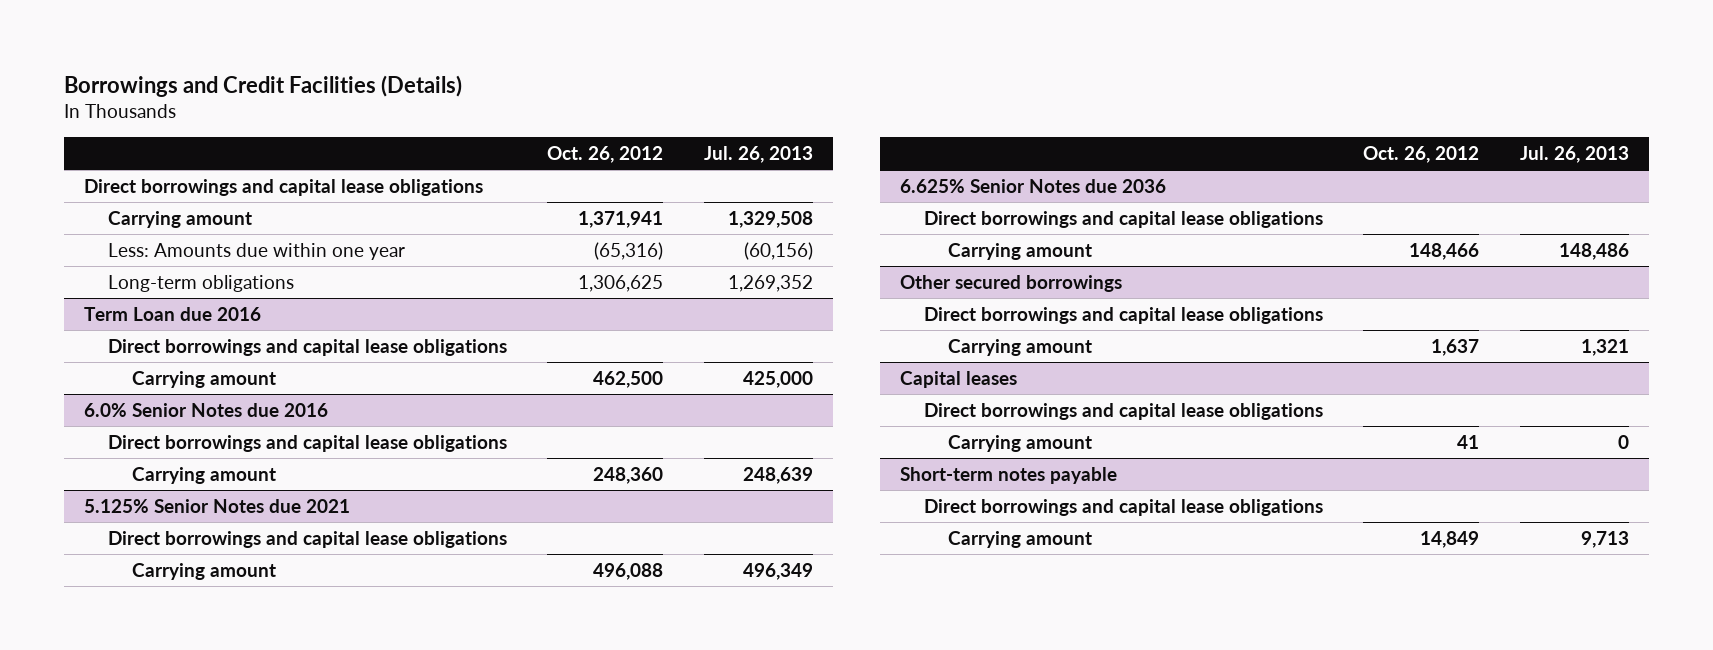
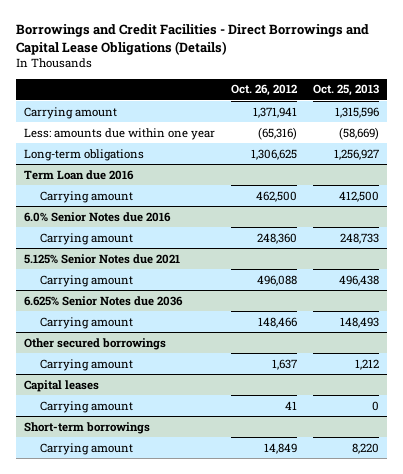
- Borrowings and Credit Facilities (Details)
+ Borrowings and Credit Facilities - Direct Borrowings and Capital Lease Obligations (Details)
- | Oct. 26, 2012 | Jul. 26, 2013
+ | Oct. 26, 2012 | Oct. 25, 2013
- Direct borrowings and capital lease obligations
- Less: Amounts due within one year | (65,316) | (60,156)
+ Less: amounts due within one year | (65,316) | (58,669)
@ Term Loan due 2016
- Direct borrowings and capital lease obligations
@ 6.0% Senior Notes due 2016
- Direct borrowings and capital lease obligations
@ 5.125% Senior Notes due 2021
- Direct borrowings and capital lease obligations
@ 6.625% Senior Notes due 2036
- Direct borrowings and capital lease obligations
@ Other secured borrowings
- Direct borrowings and capital lease obligations
@ Capital leases
- Direct borrowings and capital lease obligations
- Short-term notes payable
- Direct borrowings and capital lease obligations
+ Short-term borrowings

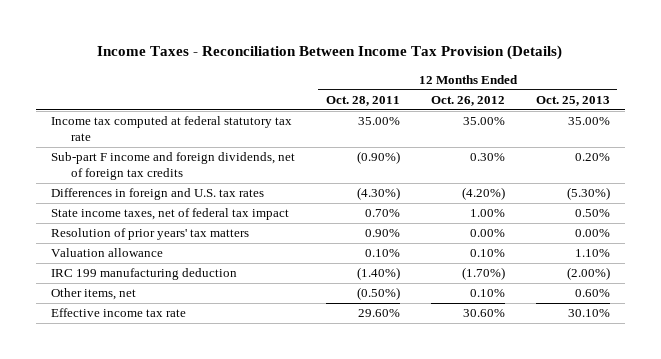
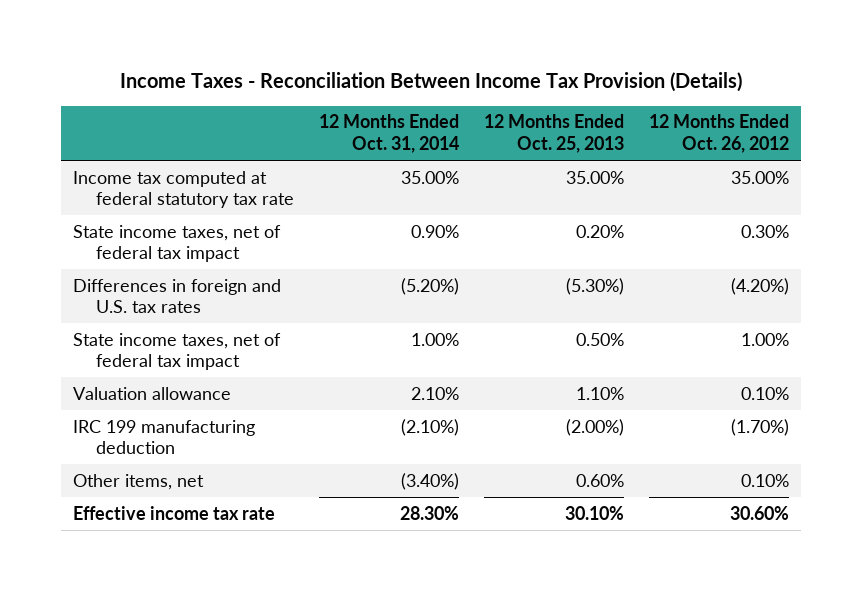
- | 12 Months Ended Oct. 28, 2011 | 12 Months Ended Oct. 26, 2012 | 12 Months Ended Oct. 25, 2013
+ | 12 Months Ended Oct. 31, 2014 | 12 Months Ended Oct. 25, 2013 | 12 Months Ended Oct. 26, 2012
- Sub-part F income and foreign dividends, net of foreign tax credits | (0.90%) | 0.30% | 0.20%
+ State income taxes, net of federal tax impact | 0.90% | 0.20% | 0.30%
- Resolution of prior years' tax matters | 0.90% | 0.00% | 0.00%

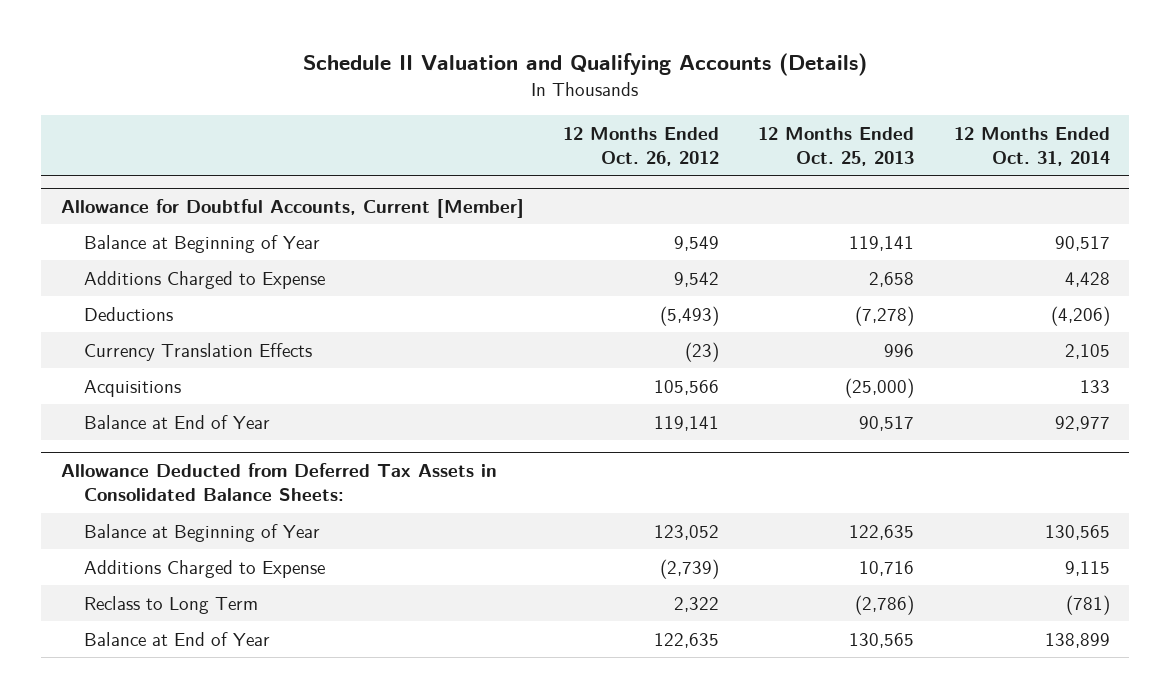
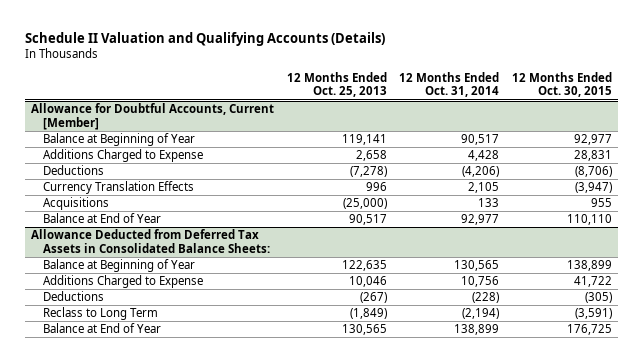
- | 12 Months Ended Oct. 26, 2012 | 12 Months Ended Oct. 25, 2013 | 12 Months Ended Oct. 31, 2014
+ | 12 Months Ended Oct. 25, 2013 | 12 Months Ended Oct. 31, 2014 | 12 Months Ended Oct. 30, 2015
@ Allowance Deducted from Deferred Tax Assets in Consolidated Balance Sheets:
- Additions Charged to Expense | (2,739) | 10,716 | 9,115
- Reclass to Long Term | 2,322 | (2,786) | (781)
+ Additions Charged to Expense | 10,046 | 10,756 | 41,722
+ Deductions | (267) | (228) | (305)
+ Reclass to Long Term | (1,849) | (2,194) | (3,591)

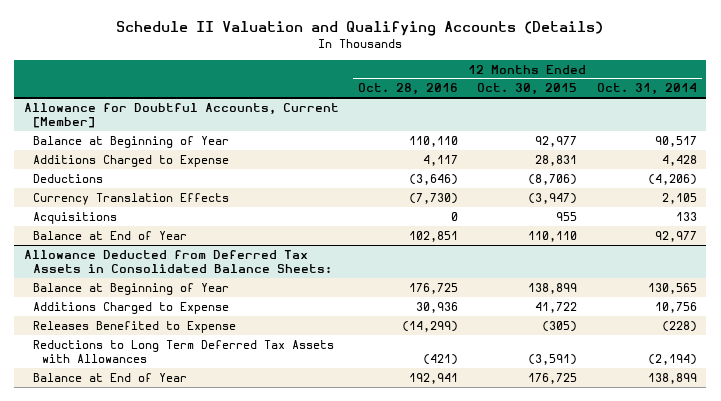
- | 12 Months Ended Oct. 25, 2013 | 12 Months Ended Oct. 31, 2014 | 12 Months Ended Oct. 30, 2015
+ | 12 Months Ended Oct. 28, 2016 | 12 Months Ended Oct. 30, 2015 | 12 Months Ended Oct. 31, 2014
@ Allowance Deducted from Deferred Tax Assets in Consolidated Balance Sheets:
- Deductions | (267) | (228) | (305)
- Reclass to Long Term | (1,849) | (2,194) | (3,591)
+ Releases Benefited to Expense | (14,299) | (305) | (228)
+ Reductions to Long Term Deferred Tax Assets with Allowances | (421) | (3,591) | (2,194)

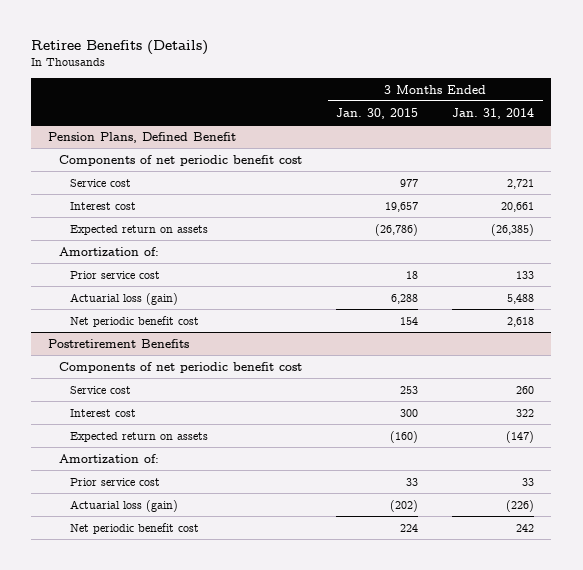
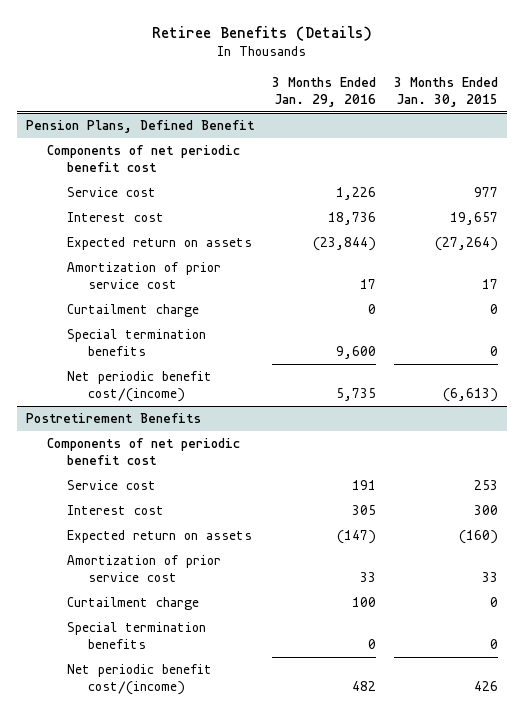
- | 3 Months Ended Jan. 30, 2015 | 3 Months Ended Jan. 31, 2014
+ | 3 Months Ended Jan. 29, 2016 | 3 Months Ended Jan. 30, 2015
@ Pension Plans, Defined Benefit
- Expected return on assets | (26,786) | (26,385)
- Amortization of:
- Prior service cost | 18 | 133
- Actuarial loss (gain) | 6,288 | 5,488
- Net periodic benefit cost | 154 | 2,618
+ Expected return on assets | (23,844) | (27,264)
+ Amortization of prior service cost | 17 | 17
+ Curtailment charge | 0 | 0
+ Special termination benefits | 9,600 | 0
+ Net periodic benefit cost/(income) | 5,735 | (6,613)
@ Postretirement Benefits
- Amortization of:
- Prior service cost | 33 | 33
- Actuarial loss (gain) | (202) | (226)
- Net periodic benefit cost | 224 | 242
+ Amortization of prior service cost | 33 | 33
+ Curtailment charge | 100 | 0
+ Special termination benefits | 0 | 0
+ Net periodic benefit cost/(income) | 482 | 426

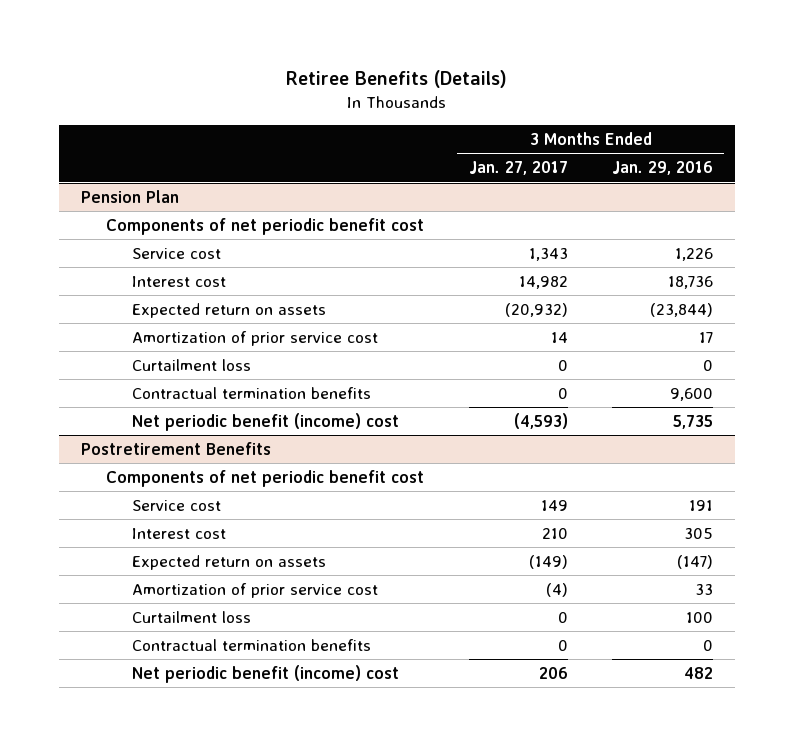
- | 3 Months Ended Jan. 29, 2016 | 3 Months Ended Jan. 30, 2015
+ | 3 Months Ended Jan. 27, 2017 | 3 Months Ended Jan. 29, 2016
- Pension Plans, Defined Benefit
+ Pension Plan
- Curtailment charge | 0 | 0
- Special termination benefits | 9,600 | 0
- Net periodic benefit cost/(income) | 5,735 | (6,613)
+ Curtailment loss | 0 | 0
+ Contractual termination benefits | 0 | 9,600
+ Net periodic benefit (income) cost | (4,593) | 5,735
@ Postretirement Benefits
- Curtailment charge | 100 | 0
- Special termination benefits | 0 | 0
- Net periodic benefit cost/(income) | 482 | 426
+ Curtailment loss | 0 | 100
+ Contractual termination benefits | 0 | 0
+ Net periodic benefit (income) cost | 206 | 482

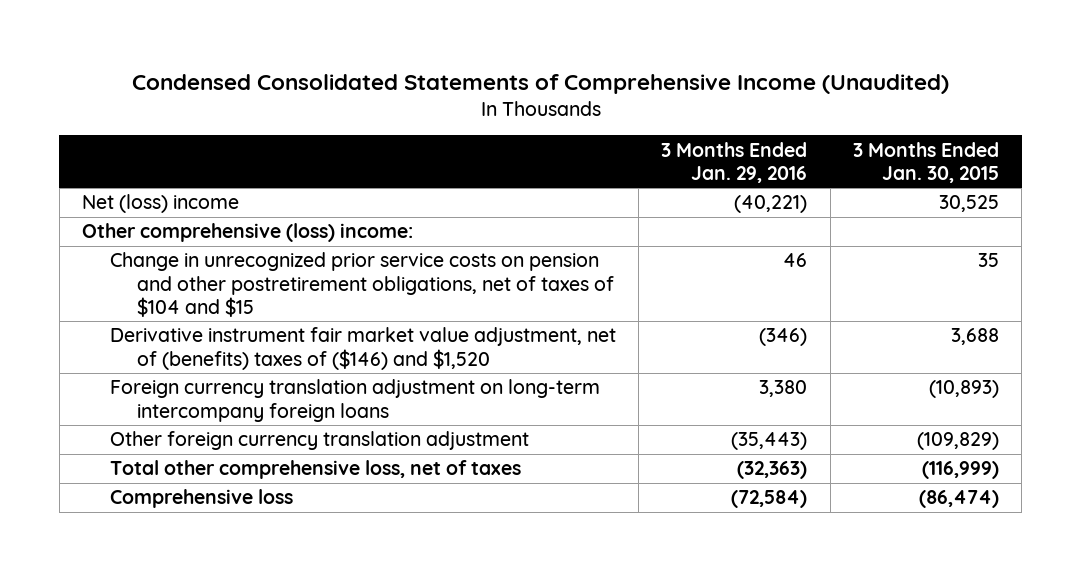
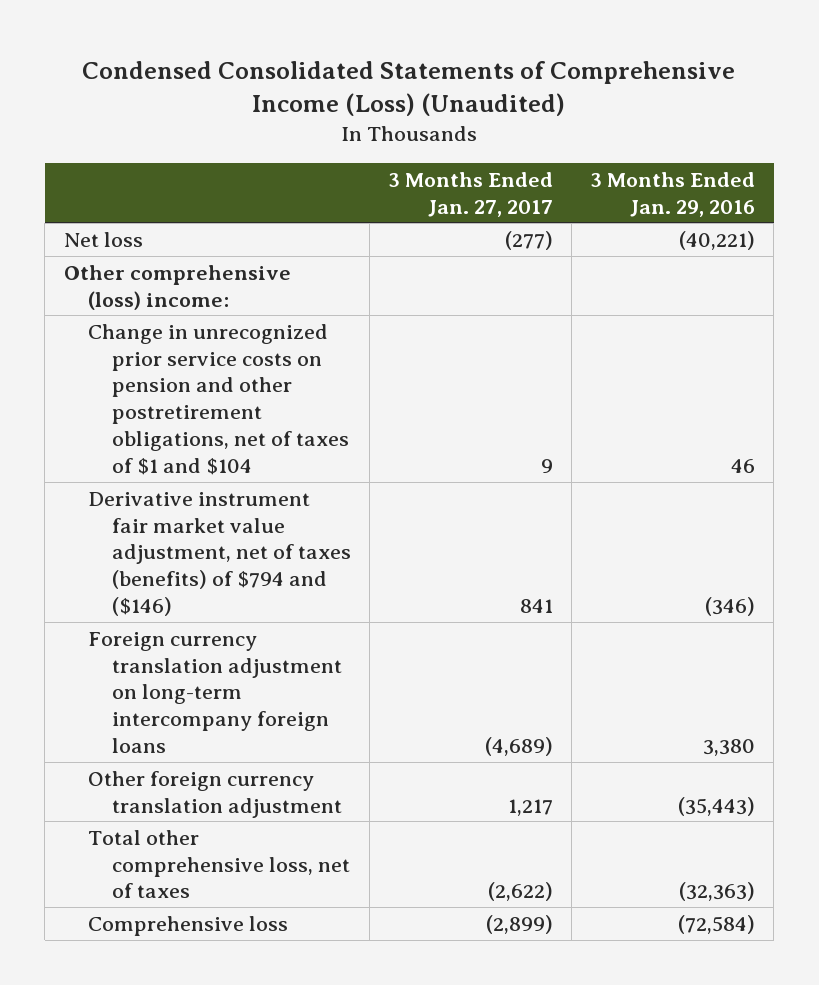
- Condensed Consolidated Statements of Comprehensive Income (Unaudited)
+ Condensed Consolidated Statements of Comprehensive Income (Loss) (Unaudited)
- | 3 Months Ended Jan. 29, 2016 | 3 Months Ended Jan. 30, 2015
+ | 3 Months Ended Jan. 27, 2017 | 3 Months Ended Jan. 29, 2016
- Net (loss) income | (40,221) | 30,525
+ Net loss | (277) | (40,221)
- Change in unrecognized prior service costs on pension and other postretirement obligations, net of taxes of $104 and $15 | 46 | 35
- Derivative instrument fair market value adjustment, net of (benefits) taxes of ($146) and $1,520 | (346) | 3,688
+ Change in unrecognized prior service costs on pension and other postretirement obligations, net of taxes of $1 and $104 | 9 | 46
+ Derivative instrument fair market value adjustment, net of taxes (benefits) of $794 and ($146) | 841 | (346)

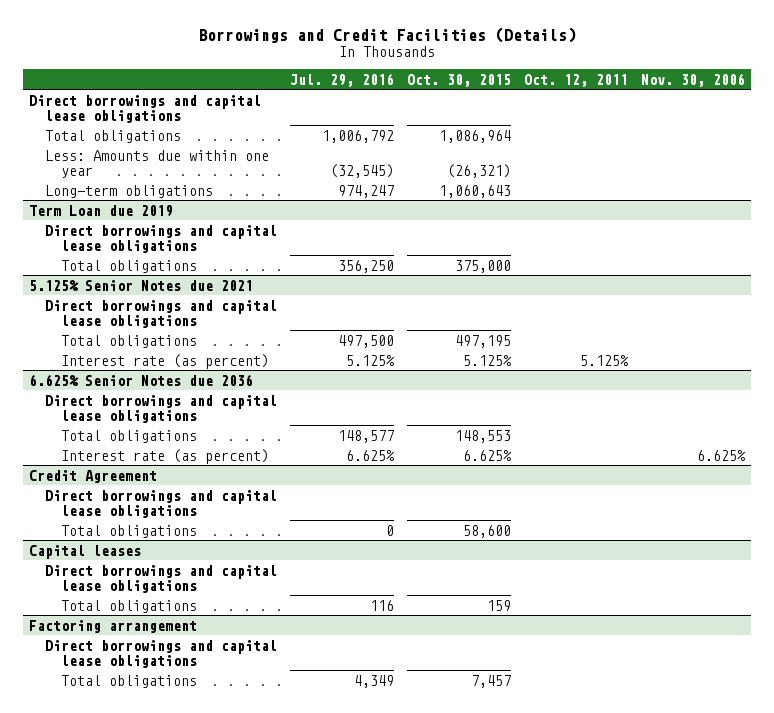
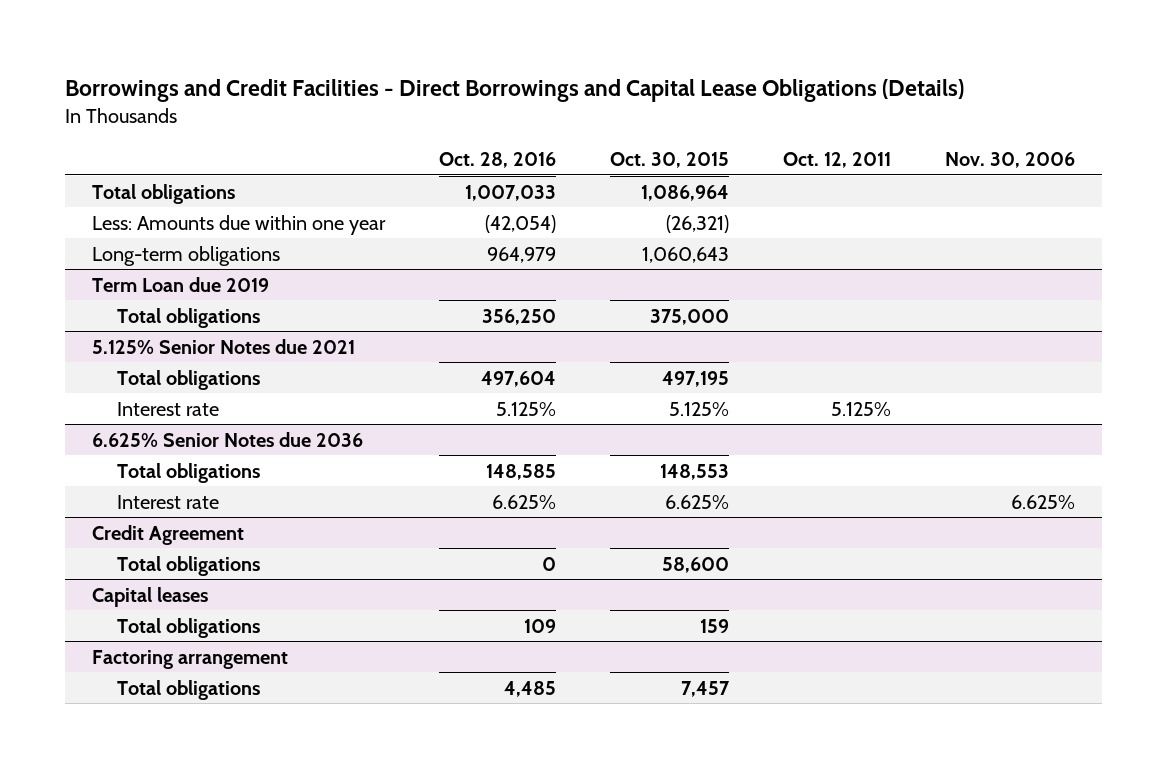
- Borrowings and Credit Facilities (Details)
+ Borrowings and Credit Facilities - Direct Borrowings and Capital Lease Obligations (Details)
- | Jul. 29, 2016 | Oct. 30, 2015 | Oct. 12, 2011 | Nov. 30, 2006
+ | Oct. 28, 2016 | Oct. 30, 2015 | Oct. 12, 2011 | Nov. 30, 2006
- Direct borrowings and capital lease obligations
@ Term Loan due 2019
- Direct borrowings and capital lease obligations
@ 5.125% Senior Notes due 2021
- Direct borrowings and capital lease obligations
- Interest rate (as percent) | 5.125% | 5.125% | 5.125% |
+ Interest rate | 5.125% | 5.125% | 5.125% |
@ 6.625% Senior Notes due 2036
- Direct borrowings and capital lease obligations
- Interest rate (as percent) | 6.625% | 6.625% | | 6.625%
+ Interest rate | 6.625% | 6.625% | | 6.625%
@ Credit Agreement
- Direct borrowings and capital lease obligations
@ Capital leases
- Direct borrowings and capital lease obligations
@ Factoring arrangement
- Direct borrowings and capital lease obligations

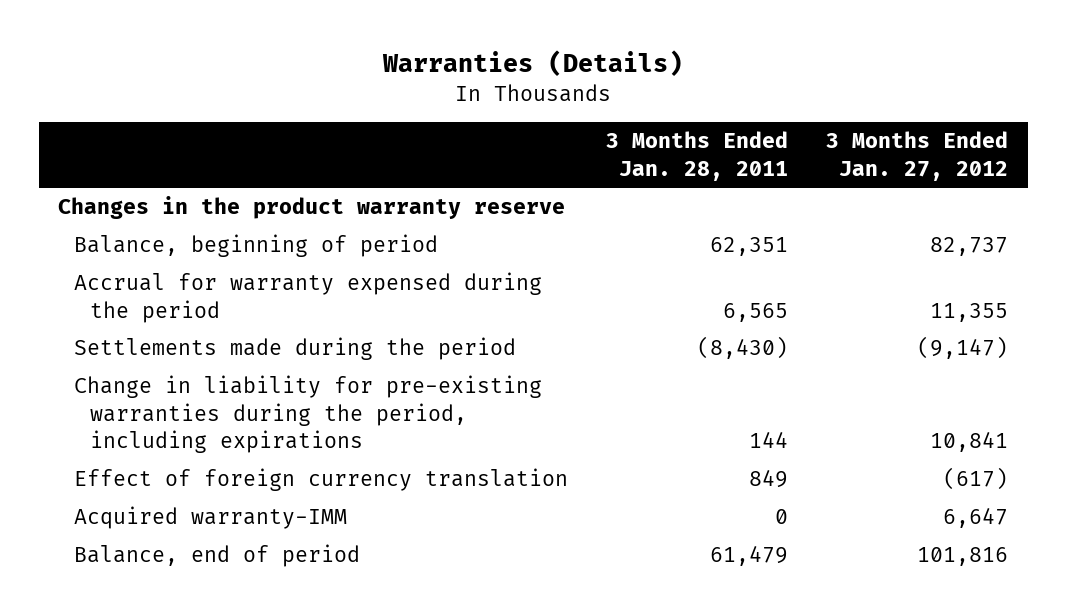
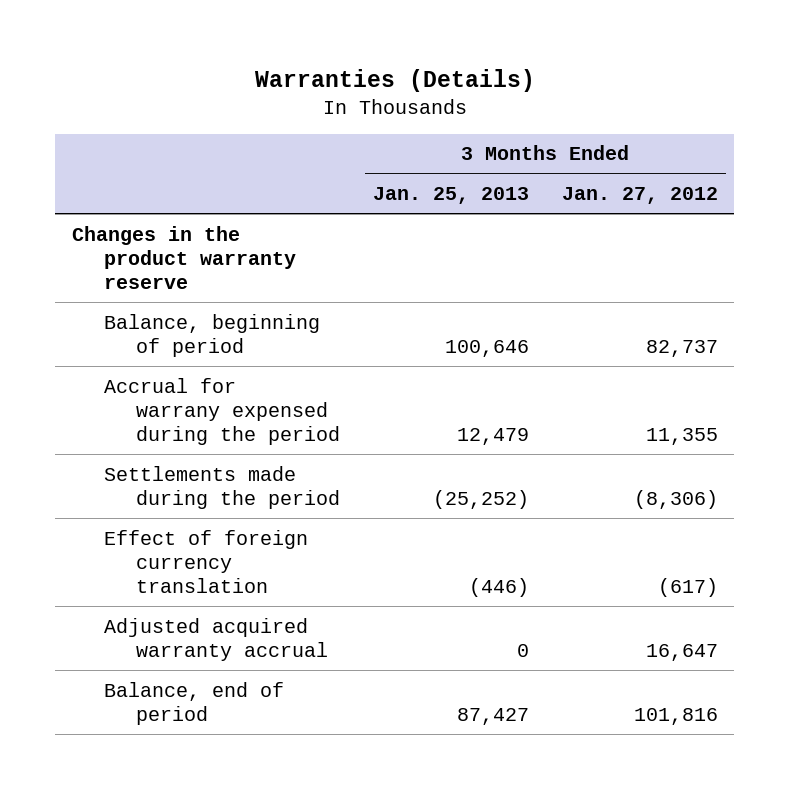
- | 3 Months Ended Jan. 28, 2011 | 3 Months Ended Jan. 27, 2012
+ | 3 Months Ended Jan. 25, 2013 | 3 Months Ended Jan. 27, 2012
- Accrual for warranty expensed during the period | 6,565 | 11,355
- Settlements made during the period | (8,430) | (9,147)
- Change in liability for pre-existing warranties during the period, including expirations | 144 | 10,841
+ Accrual for warrany expensed during the period | 12,479 | 11,355
+ Settlements made during the period | (25,252) | (8,306)
- Acquired warranty-IMM | 0 | 6,647
+ Adjusted acquired warranty accrual | 0 | 16,647

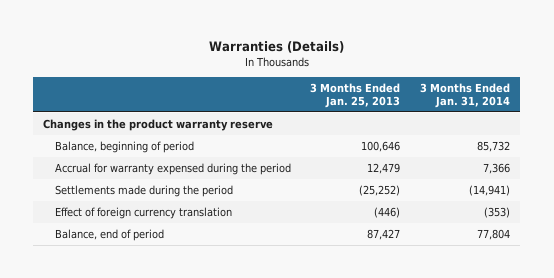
- | 3 Months Ended Jan. 25, 2013 | 3 Months Ended Jan. 27, 2012
+ | 3 Months Ended Jan. 25, 2013 | 3 Months Ended Jan. 31, 2014
- Accrual for warrany expensed during the period | 12,479 | 11,355
+ Accrual for warranty expensed during the period | 12,479 | 7,366
- Adjusted acquired warranty accrual | 0 | 16,647

